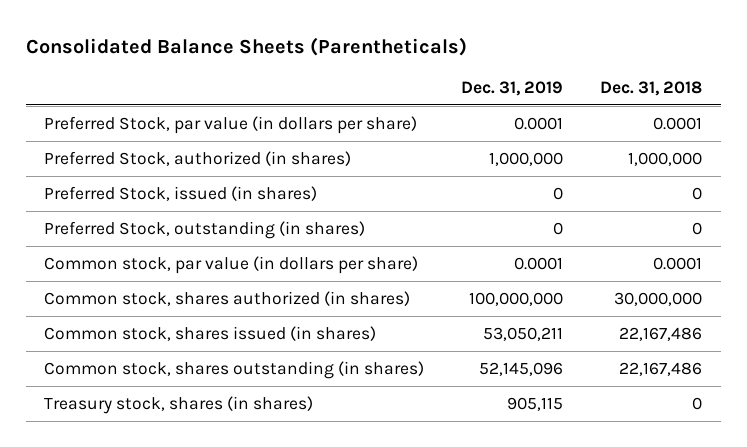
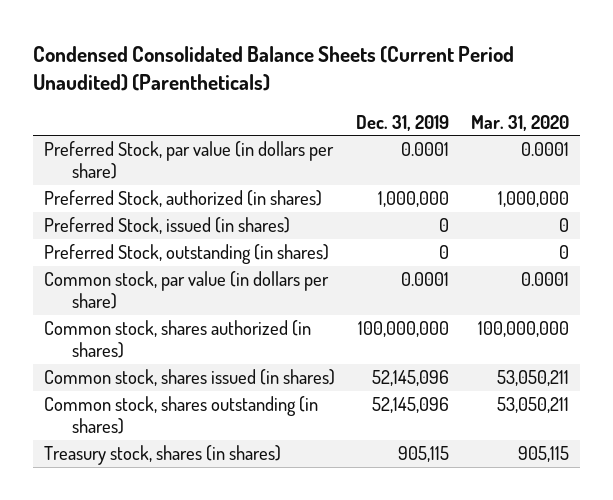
- Consolidated Balance Sheets (Parentheticals)
+ Condensed Consolidated Balance Sheets (Current Period Unaudited) (Parentheticals)
- | Dec. 31, 2019 | Dec. 31, 2018
+ | Dec. 31, 2019 | Mar. 31, 2020
- Common stock, shares issued (in shares) | 53,050,211 | 22,167,486
+ Common stock, shares issued (in shares) | 52,145,096 | 53,050,211

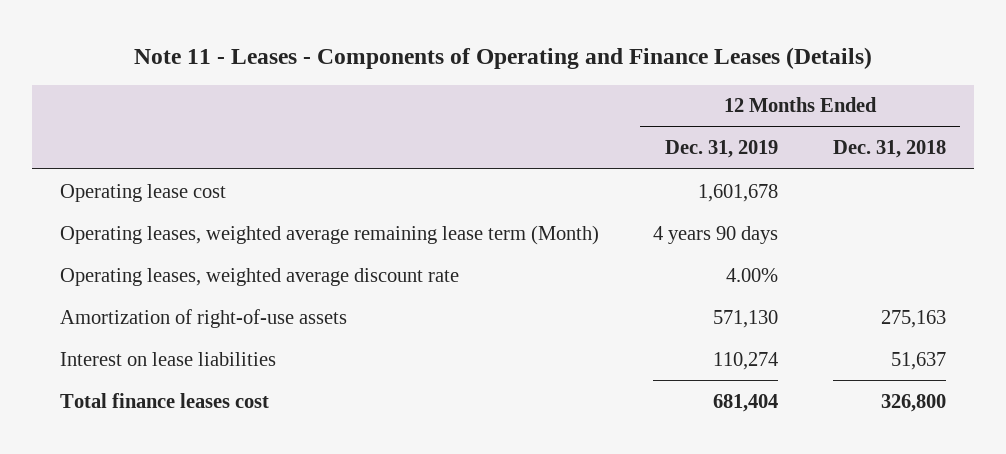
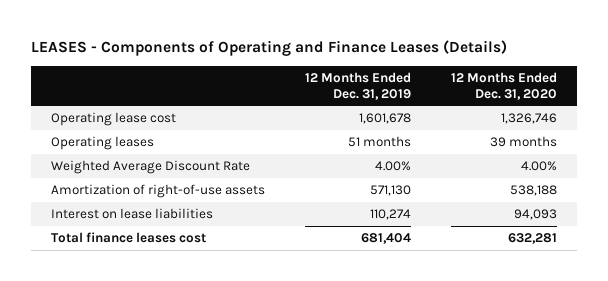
- Note 11 - Leases - Components of Operating and Finance Leases (Details)
+ LEASES - Components of Operating and Finance Leases (Details)
- | 12 Months Ended Dec. 31, 2019 | 12 Months Ended Dec. 31, 2018
+ | 12 Months Ended Dec. 31, 2019 | 12 Months Ended Dec. 31, 2020
- Operating leases, weighted average remaining lease term (Month) | 4 years 90 days |
- Operating leases, weighted average discount rate | 4.00% |
+ Operating leases | 51 months | 39 months
+ Weighted Average Discount Rate | 4.00% | 4.00%

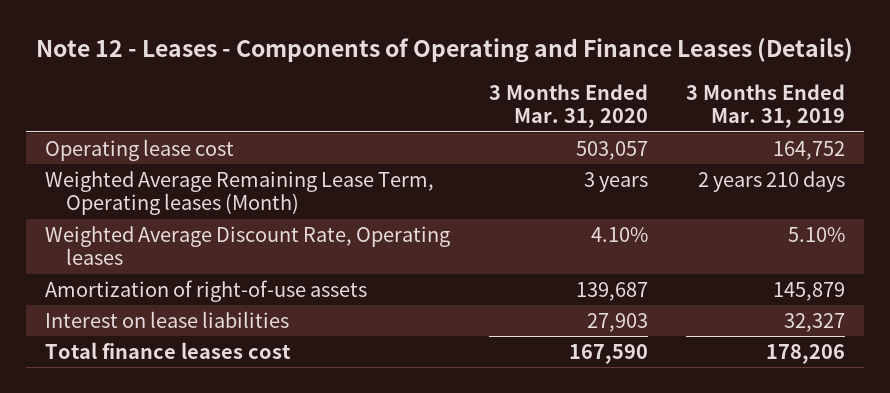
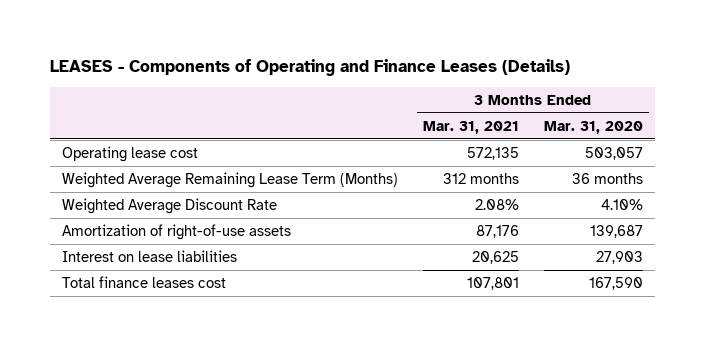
- Note 12 - Leases - Components of Operating and Finance Leases (Details)
+ LEASES - Components of Operating and Finance Leases (Details)
- | 3 Months Ended Mar. 31, 2020 | 3 Months Ended Mar. 31, 2019
+ | 3 Months Ended Mar. 31, 2021 | 3 Months Ended Mar. 31, 2020
- Weighted Average Remaining Lease Term, Operating leases (Month) | 3 years | 2 years 210 days
- Weighted Average Discount Rate, Operating leases | 4.10% | 5.10%
+ Weighted Average Remaining Lease Term (Months) | 312 months | 36 months
+ Weighted Average Discount Rate | 2.08% | 4.10%

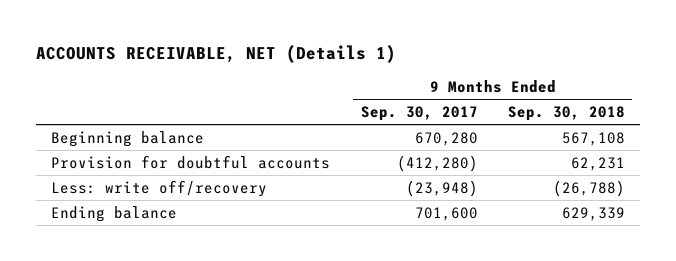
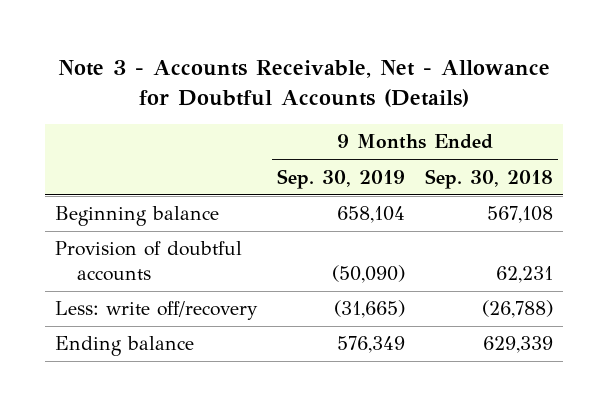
- ACCOUNTS RECEIVABLE, NET (Details 1)
+ Note 3 - Accounts Receivable, Net - Allowance for Doubtful Accounts (Details)
- | 9 Months Ended Sep. 30, 2017 | 9 Months Ended Sep. 30, 2018
+ | 9 Months Ended Sep. 30, 2019 | 9 Months Ended Sep. 30, 2018
- Provision for doubtful accounts | (412,280) | 62,231
+ Provision of doubtful accounts | (50,090) | 62,231

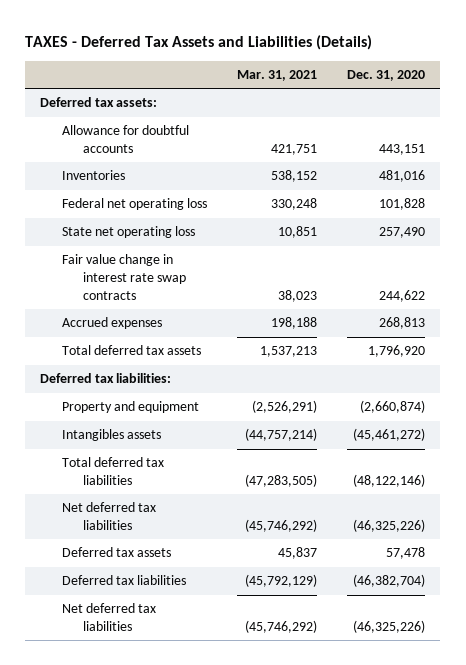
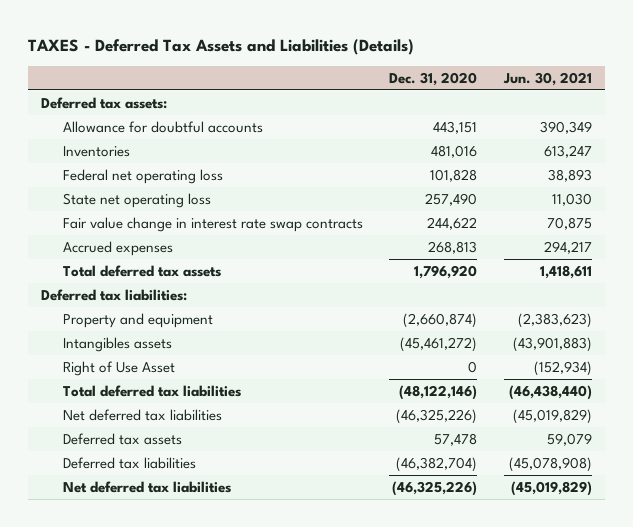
- | Mar. 31, 2021 | Dec. 31, 2020
+ | Dec. 31, 2020 | Jun. 30, 2021
+ Right of Use Asset | 0 | (152,934)

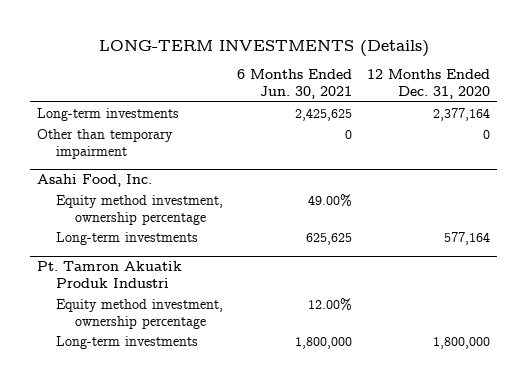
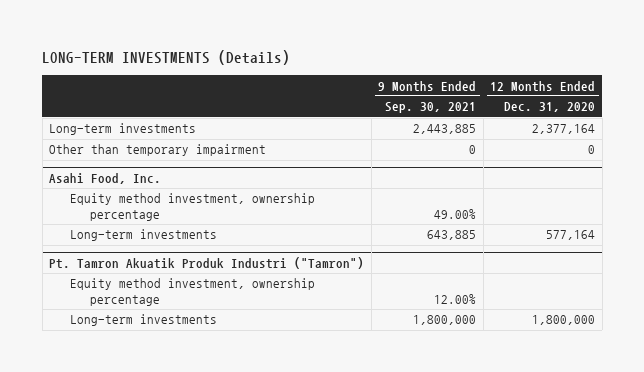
- | 6 Months Ended Jun. 30, 2021 | 12 Months Ended Dec. 31, 2020
+ | 9 Months Ended Sep. 30, 2021 | 12 Months Ended Dec. 31, 2020
- Pt. Tamron Akuatik Produk Industri
+ Pt. Tamron Akuatik Produk Industri ("Tamron")

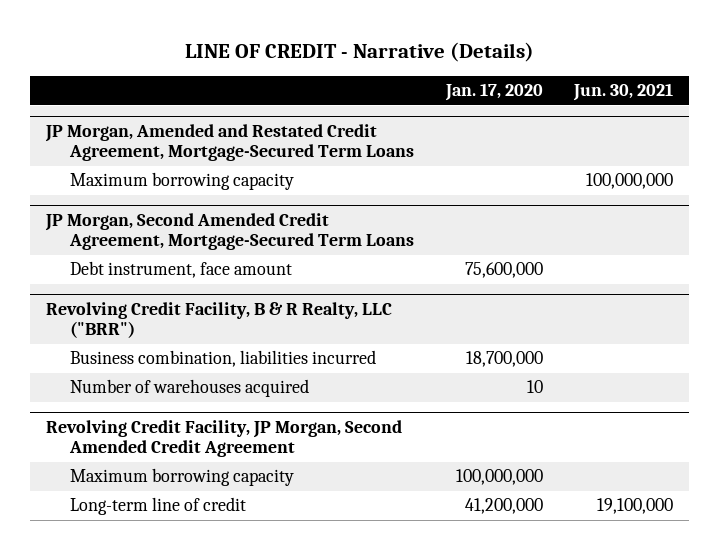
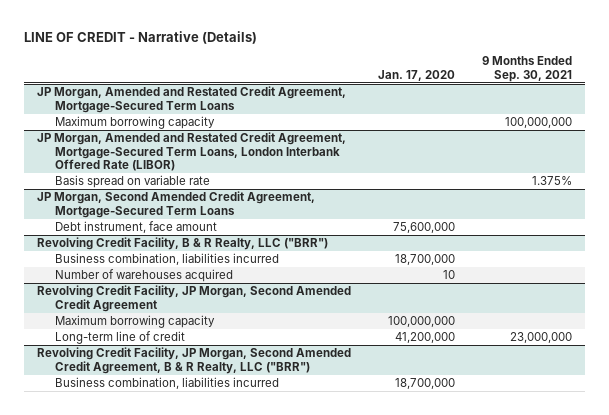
- | Jan. 17, 2020 | Jun. 30, 2021
+ | Jan. 17, 2020 | 9 Months Ended Sep. 30, 2021
+ JP Morgan, Amended and Restated Credit Agreement, Mortgage-Secured Term Loans, London Interbank Offered Rate (LIBOR)
+ Basis spread on variable rate | | 1.375%
+ Revolving Credit Facility, JP Morgan, Second Amended Credit Agreement, B & R Realty, LLC ("BRR")
+ Business combination, liabilities incurred | 18,700,000 |

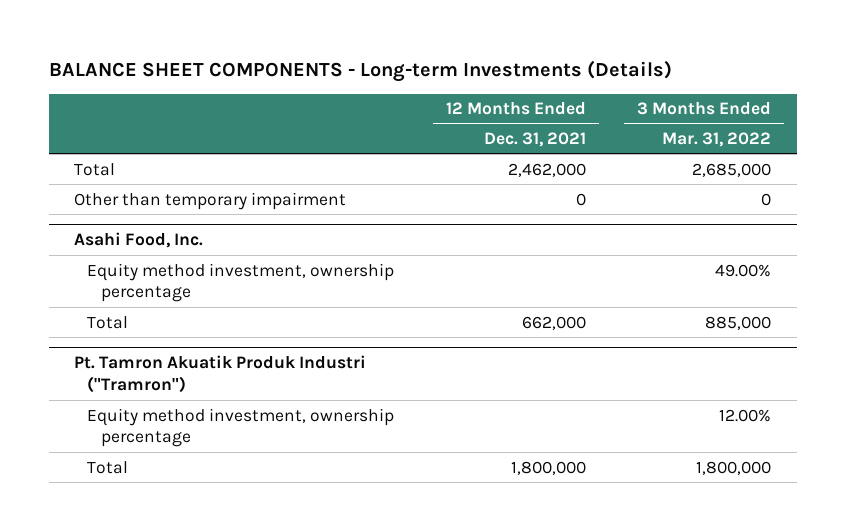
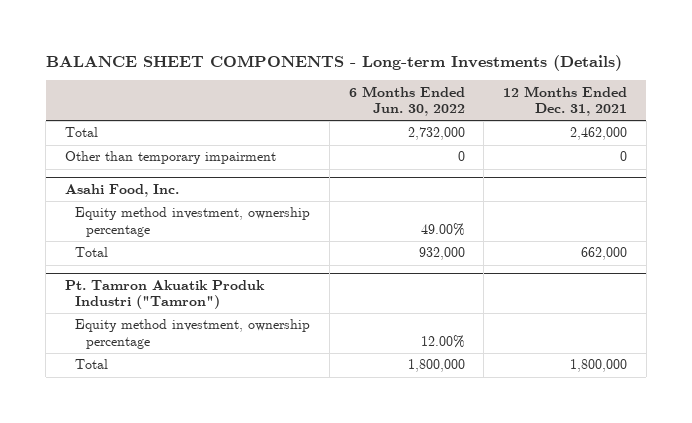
- | 12 Months Ended Dec. 31, 2021 | 3 Months Ended Mar. 31, 2022
+ | 6 Months Ended Jun. 30, 2022 | 12 Months Ended Dec. 31, 2021
- Pt. Tamron Akuatik Produk Industri ("Tramron")
+ Pt. Tamron Akuatik Produk Industri ("Tamron")

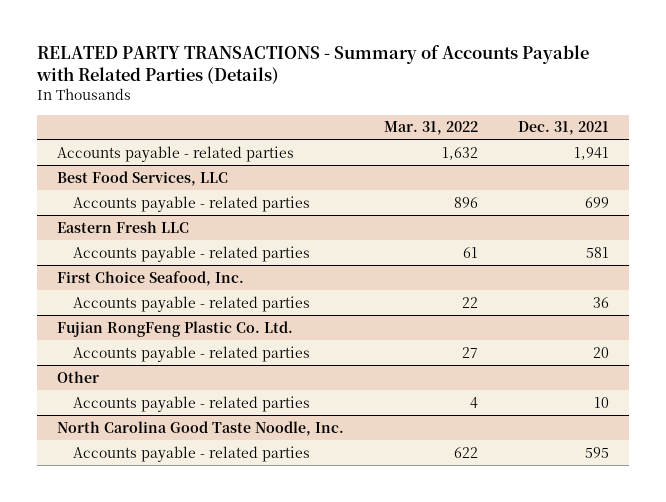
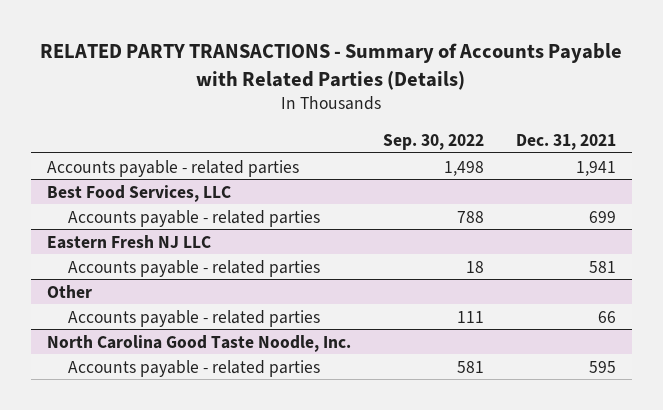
- | Mar. 31, 2022 | Dec. 31, 2021
+ | Sep. 30, 2022 | Dec. 31, 2021
- Eastern Fresh LLC
+ Eastern Fresh NJ LLC
- First Choice Seafood, Inc.
- Accounts payable - related parties | 22 | 36
- Fujian RongFeng Plastic Co. Ltd.
- Accounts payable - related parties | 27 | 20
@ Other
- Accounts payable - related parties | 4 | 10
+ Accounts payable - related parties | 111 | 66

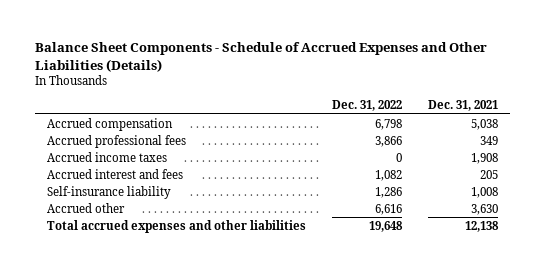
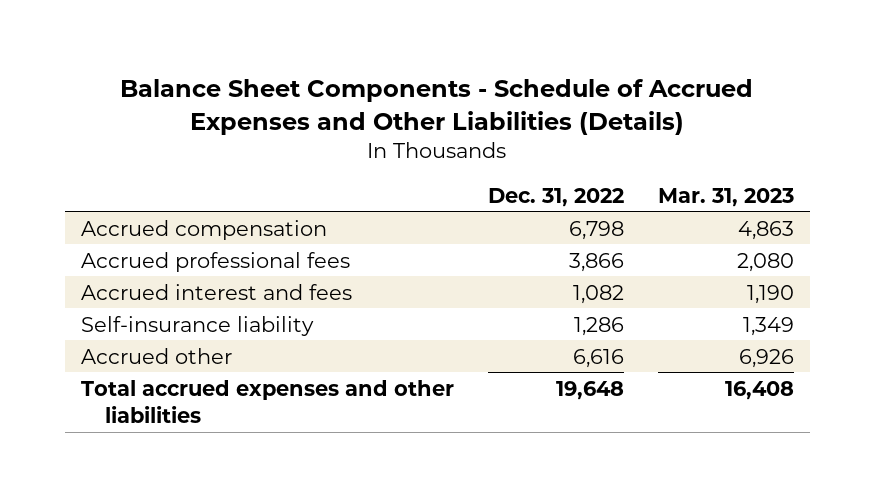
- | Dec. 31, 2022 | Dec. 31, 2021
+ | Dec. 31, 2022 | Mar. 31, 2023
- Accrued income taxes | 0 | 1,908

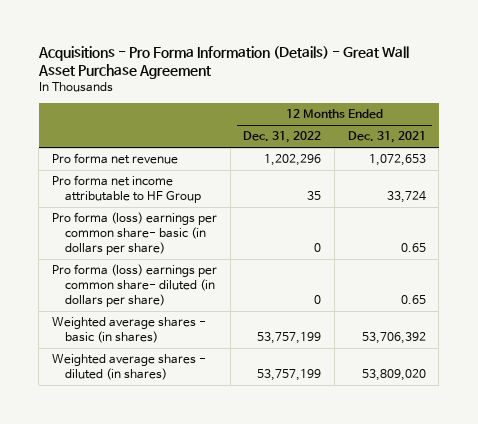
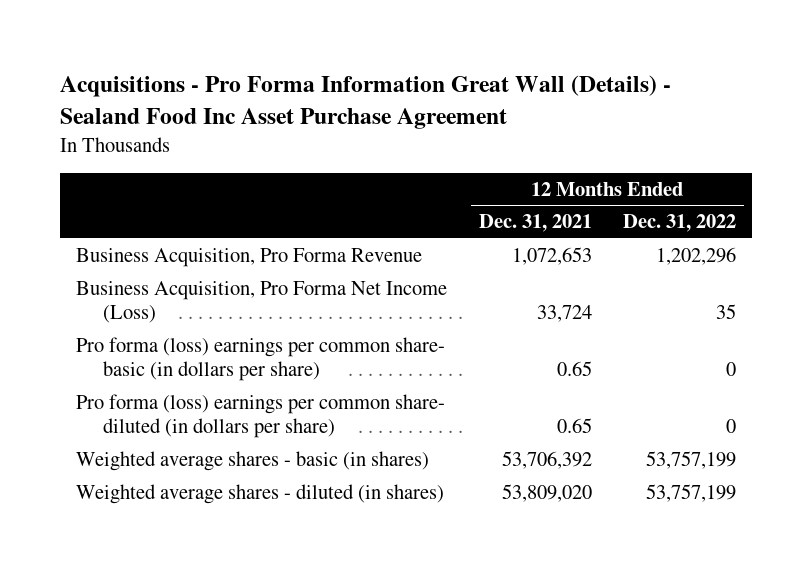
- Acquisitions - Pro Forma Information (Details) - Great Wall Asset Purchase Agreement
+ Acquisitions - Pro Forma Information Great Wall (Details) - Sealand Food Inc Asset Purchase Agreement
- | 12 Months Ended Dec. 31, 2022 | 12 Months Ended Dec. 31, 2021
+ | 12 Months Ended Dec. 31, 2021 | 12 Months Ended Dec. 31, 2022
- Pro forma net revenue | 1,202,296 | 1,072,653
- Pro forma net income attributable to HF Group | 35 | 33,724
+ Business Acquisition, Pro Forma Revenue | 1,072,653 | 1,202,296
+ Business Acquisition, Pro Forma Net Income (Loss) | 33,724 | 35

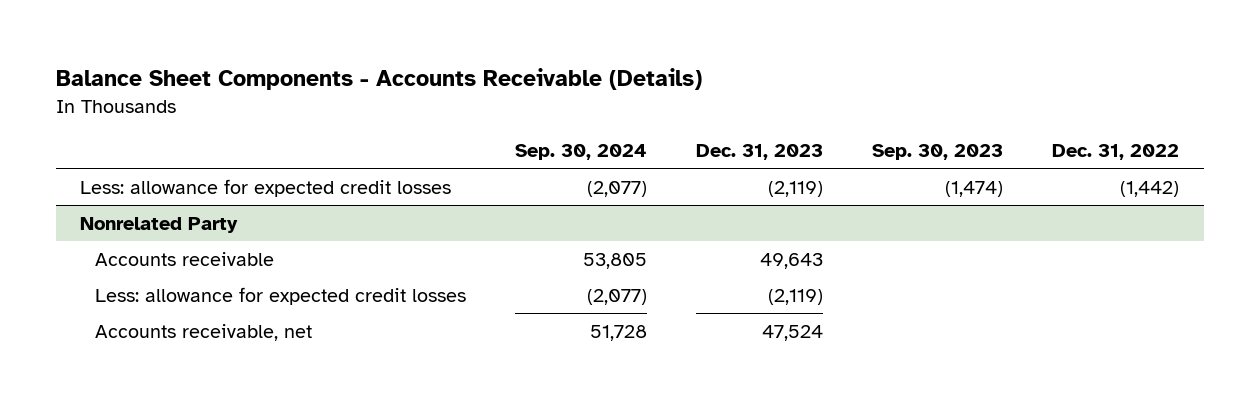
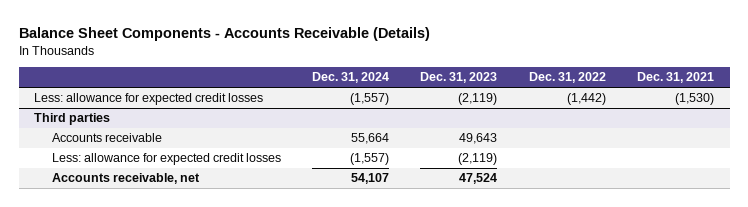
- | Sep. 30, 2024 | Dec. 31, 2023 | Sep. 30, 2023 | Dec. 31, 2022
+ | Dec. 31, 2024 | Dec. 31, 2023 | Dec. 31, 2022 | Dec. 31, 2021
- Nonrelated Party
+ Third parties

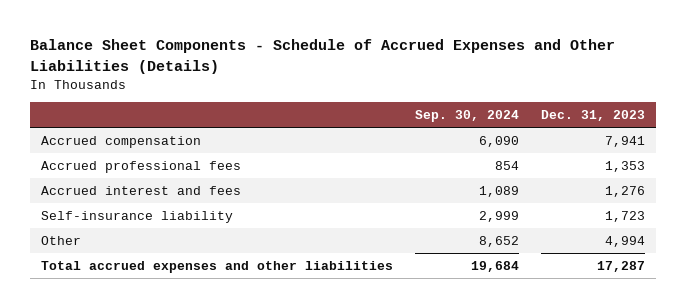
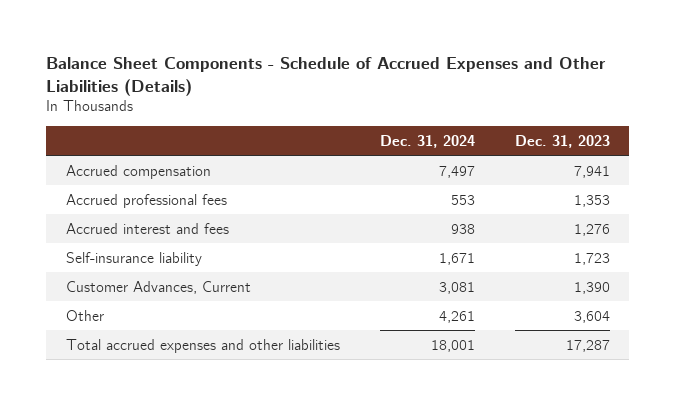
- | Sep. 30, 2024 | Dec. 31, 2023
+ | Dec. 31, 2024 | Dec. 31, 2023
- Other | 8,652 | 4,994
+ Customer Advances, Current | 3,081 | 1,390
+ Other | 4,261 | 3,604

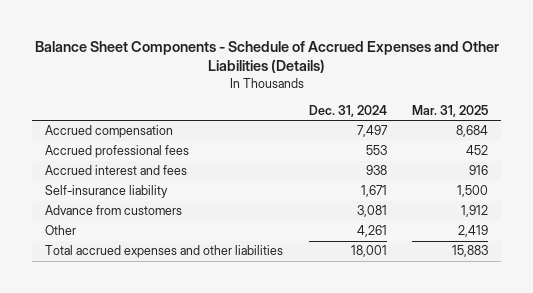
- | Dec. 31, 2024 | Dec. 31, 2023
+ | Dec. 31, 2024 | Mar. 31, 2025
- Customer Advances, Current | 3,081 | 1,390
+ Advance from customers | 3,081 | 1,912

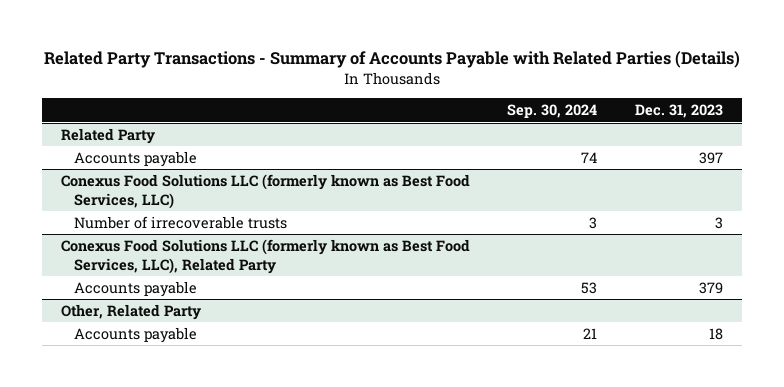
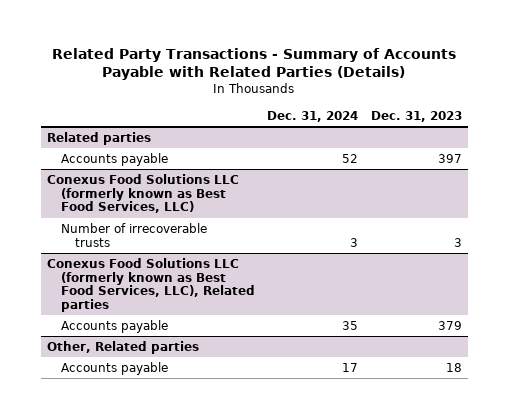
- | Sep. 30, 2024 | Dec. 31, 2023
+ | Dec. 31, 2024 | Dec. 31, 2023
- Related Party
+ Related parties
- Conexus Food Solutions LLC (formerly known as Best Food Services, LLC), Related Party
+ Conexus Food Solutions LLC (formerly known as Best Food Services, LLC), Related parties
- Other, Related Party
+ Other, Related parties

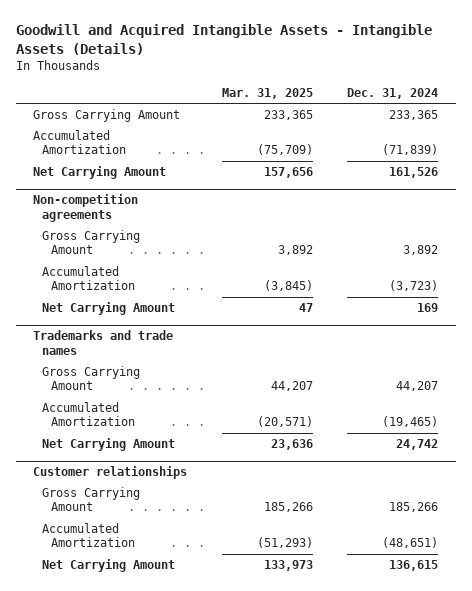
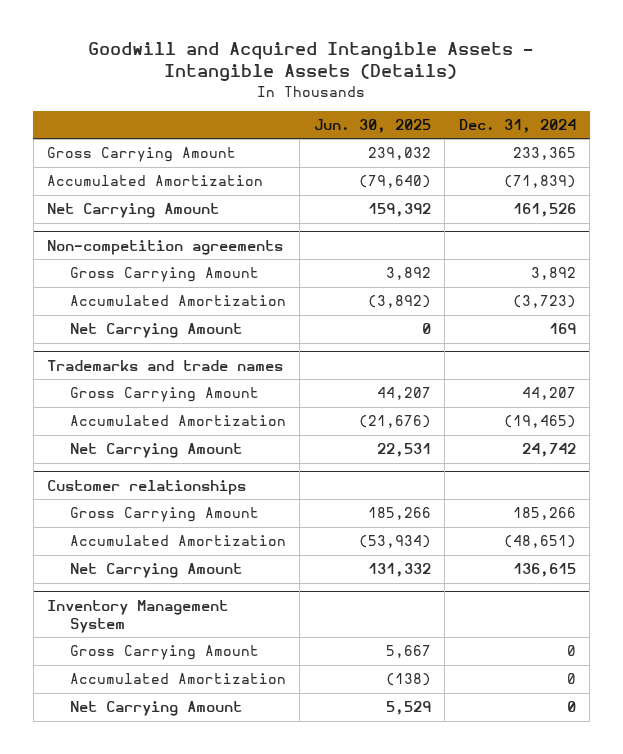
- | Mar. 31, 2025 | Dec. 31, 2024
+ | Jun. 30, 2025 | Dec. 31, 2024
+ Inventory Management System
+ Gross Carrying Amount | 5,667 | 0
+ Accumulated Amortization | (138) | 0
+ Net Carrying Amount | 5,529 | 0

